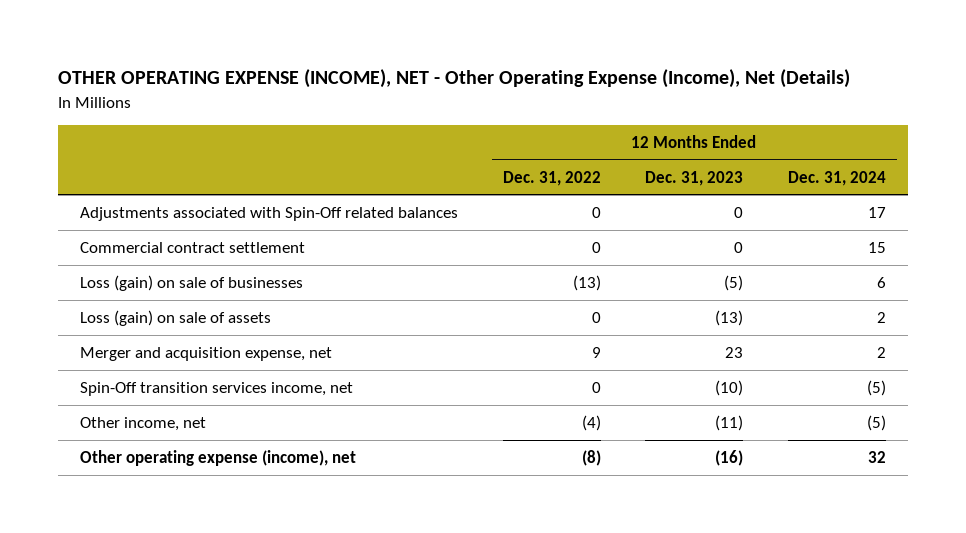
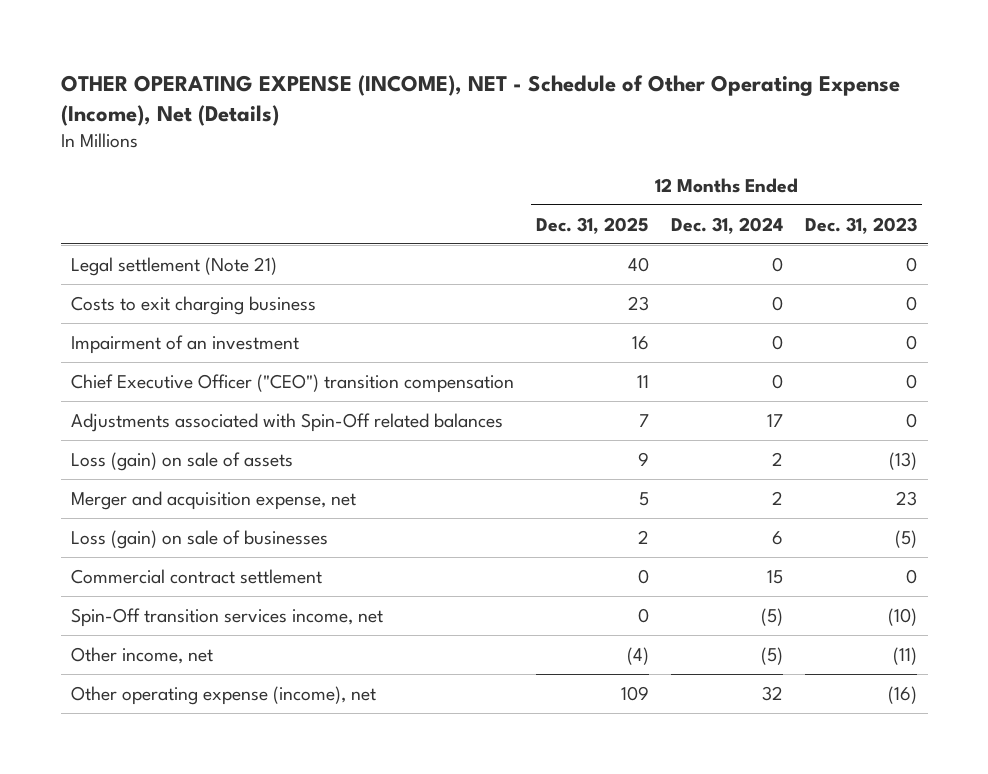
- OTHER OPERATING EXPENSE (INCOME), NET - Other Operating Expense (Income), Net (Details)
+ OTHER OPERATING EXPENSE (INCOME), NET - Schedule of Other Operating Expense (Income), Net (Details)
- | 12 Months Ended Dec. 31, 2022 | 12 Months Ended Dec. 31, 2023 | 12 Months Ended Dec. 31, 2024
+ | 12 Months Ended Dec. 31, 2025 | 12 Months Ended Dec. 31, 2024 | 12 Months Ended Dec. 31, 2023
+ Legal settlement (Note 21) | 40 | 0 | 0
+ Costs to exit charging business | 23 | 0 | 0
+ Impairment of an investment | 16 | 0 | 0
+ Chief Executive Officer ("CEO") transition compensation | 11 | 0 | 0
moved down: Loss (gain) on sale of businesses | 2 | 6 | (5)
moved down: Commercial contract settlement | 0 | 15 | 0

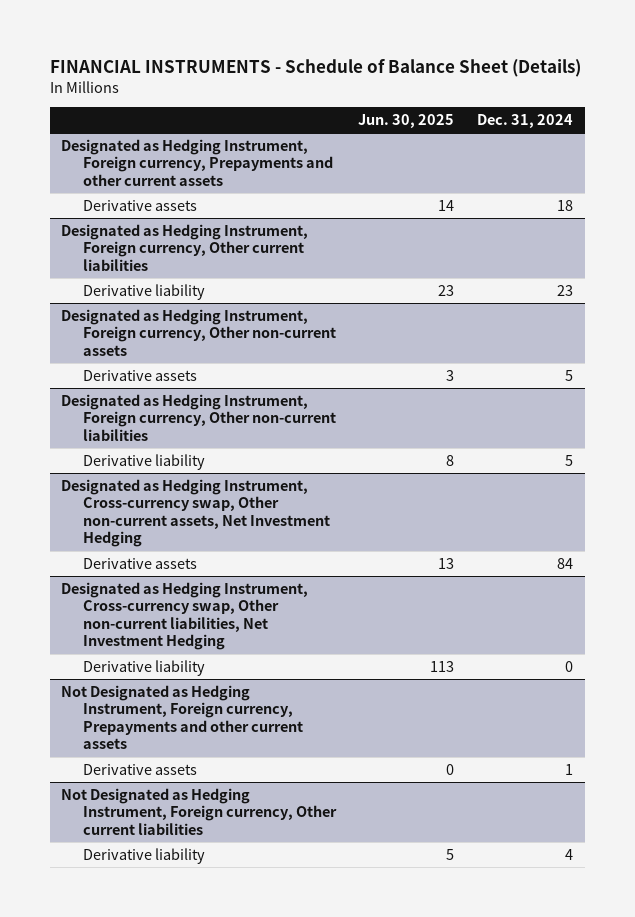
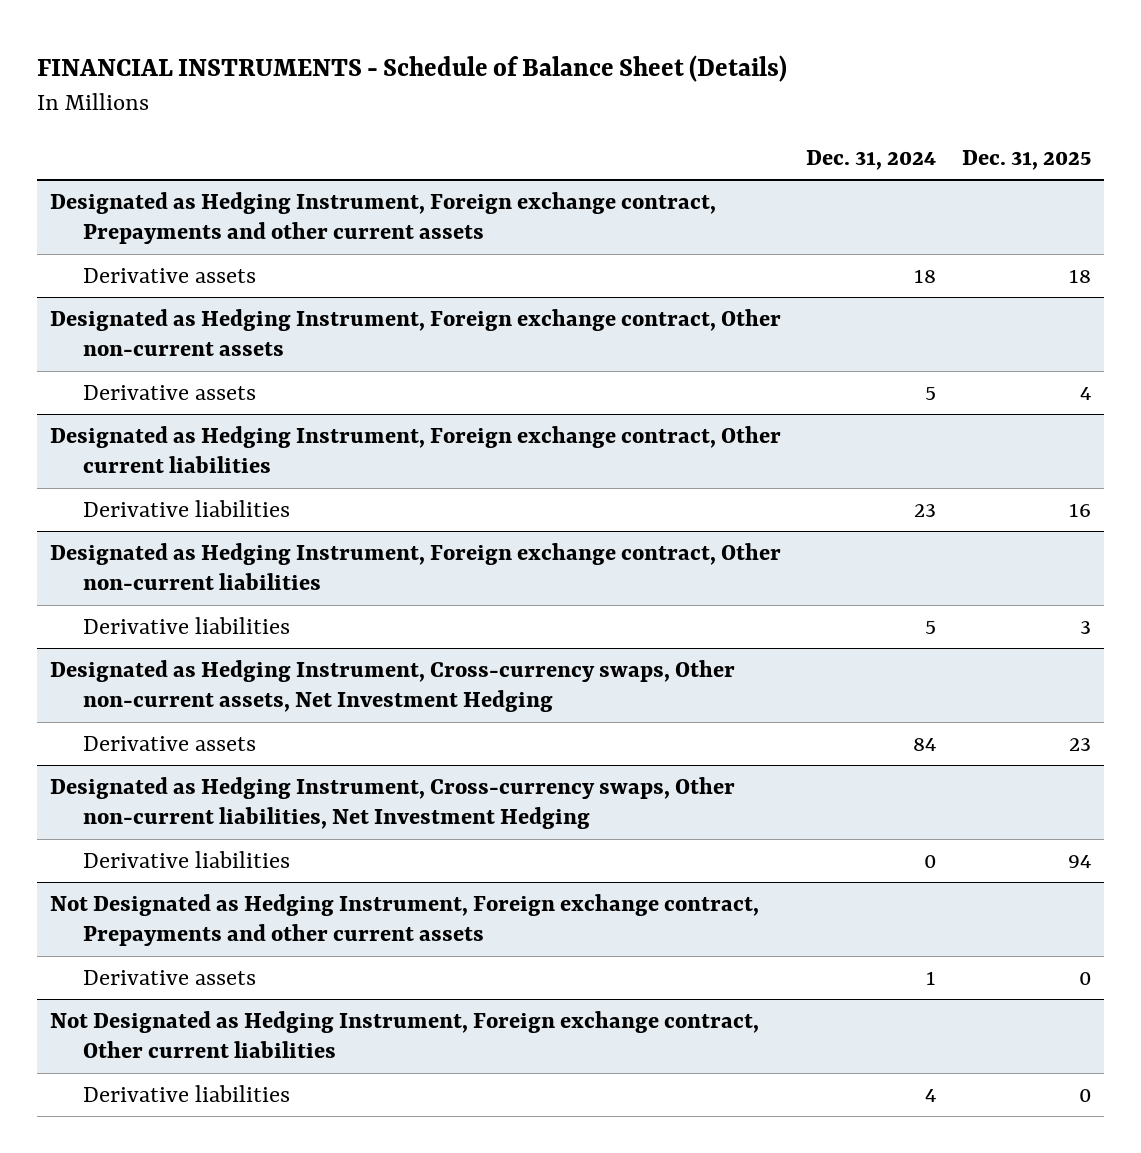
- | Jun. 30, 2025 | Dec. 31, 2024
+ | Dec. 31, 2024 | Dec. 31, 2025
- Designated as Hedging Instrument, Foreign currency, Prepayments and other current assets
+ Designated as Hedging Instrument, Foreign exchange contract, Prepayments and other current assets
- Designated as Hedging Instrument, Foreign currency, Other current liabilities
- Derivative liability | 23 | 23
- Designated as Hedging Instrument, Foreign currency, Other non-current assets
+ Designated as Hedging Instrument, Foreign exchange contract, Other non-current assets
- Designated as Hedging Instrument, Foreign currency, Other non-current liabilities
- Derivative liability | 8 | 5
- Designated as Hedging Instrument, Cross-currency swap, Other non-current assets, Net Investment Hedging
+ Designated as Hedging Instrument, Foreign exchange contract, Other current liabilities
+ Derivative liabilities | 23 | 16
+ Designated as Hedging Instrument, Foreign exchange contract, Other non-current liabilities
+ Derivative liabilities | 5 | 3
+ Designated as Hedging Instrument, Cross-currency swaps, Other non-current assets, Net Investment Hedging
- Designated as Hedging Instrument, Cross-currency swap, Other non-current liabilities, Net Investment Hedging
- Derivative liability | 113 | 0
- Not Designated as Hedging Instrument, Foreign currency, Prepayments and other current assets
+ Designated as Hedging Instrument, Cross-currency swaps, Other non-current liabilities, Net Investment Hedging
+ Derivative liabilities | 0 | 94
+ Not Designated as Hedging Instrument, Foreign exchange contract, Prepayments and other current assets
- Not Designated as Hedging Instrument, Foreign currency, Other current liabilities
- Derivative liability | 5 | 4
+ Not Designated as Hedging Instrument, Foreign exchange contract, Other current liabilities
+ Derivative liabilities | 4 | 0

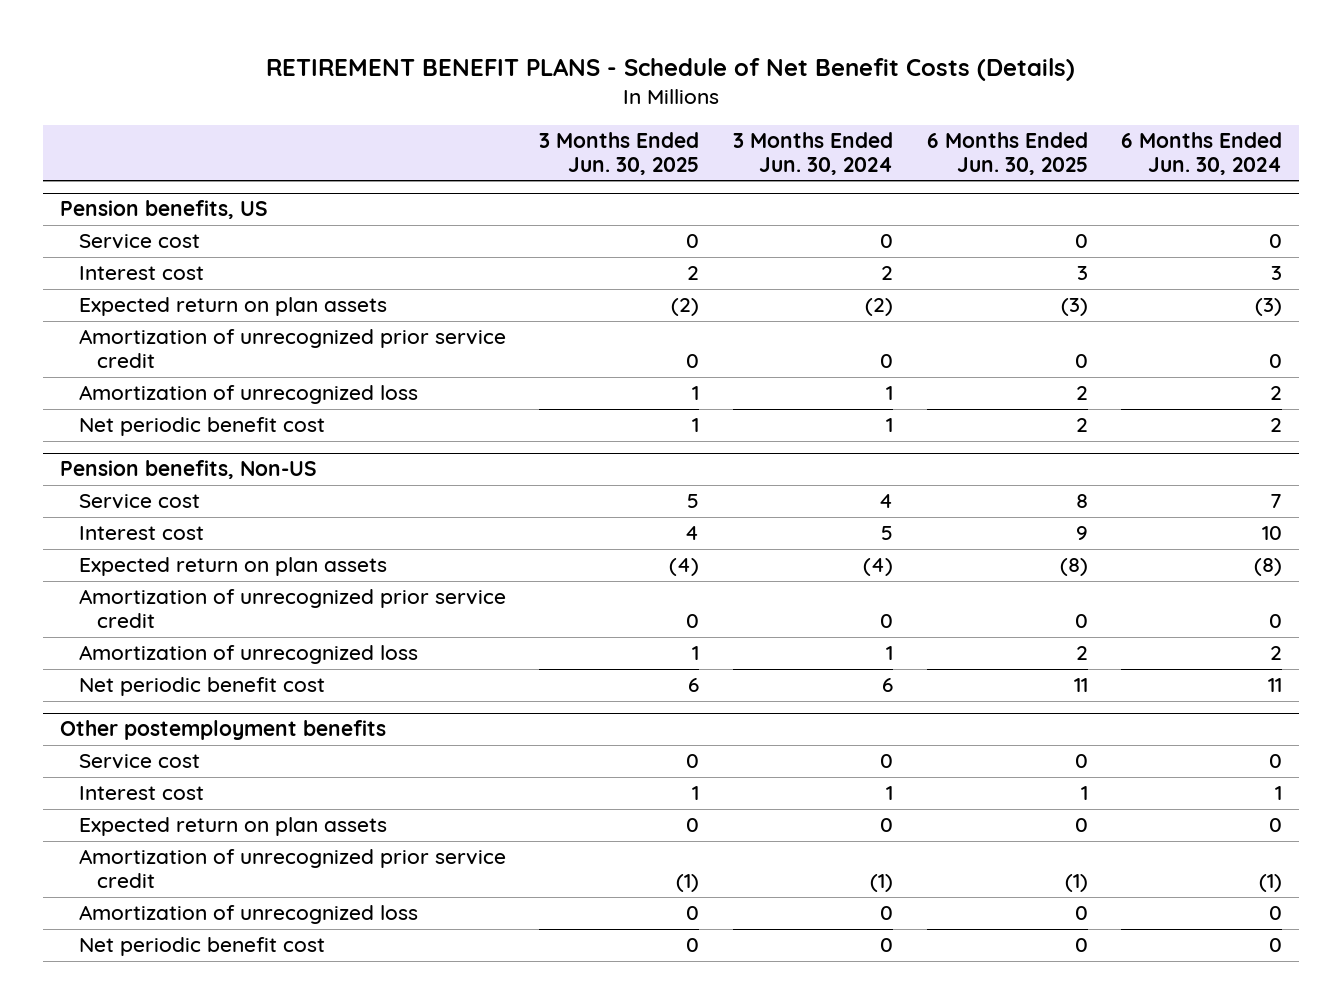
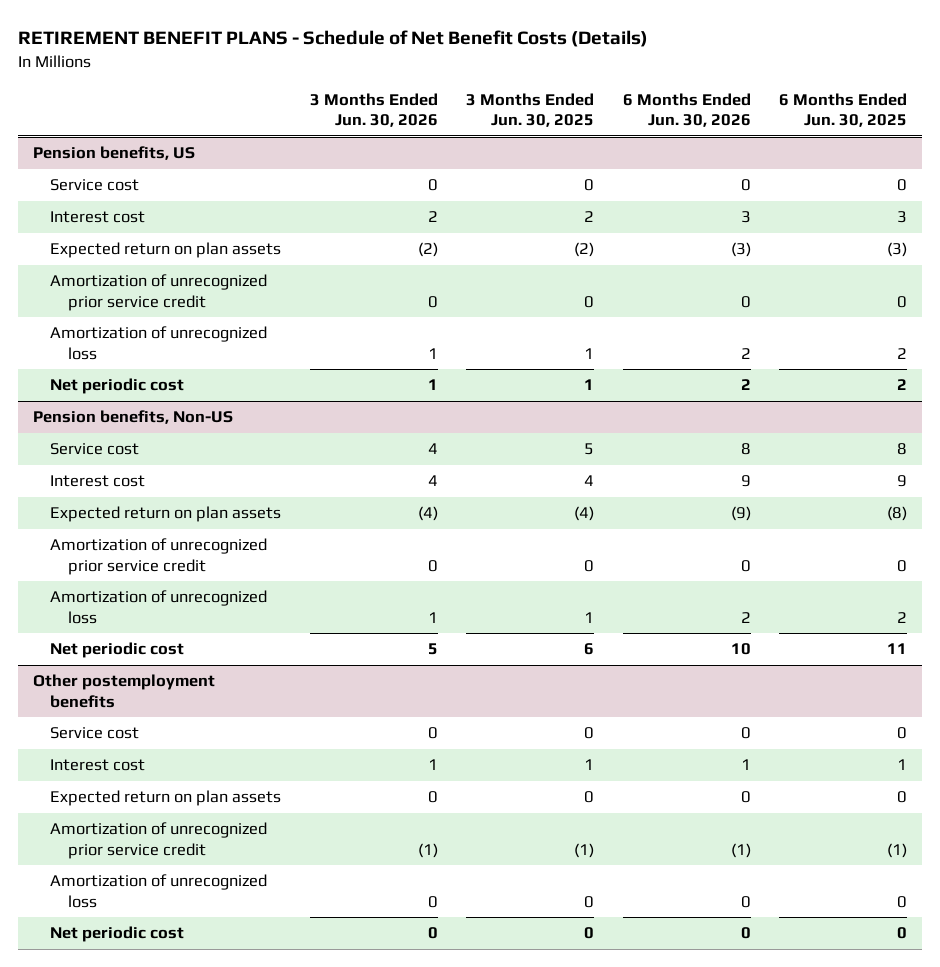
- | 3 Months Ended Jun. 30, 2025 | 3 Months Ended Jun. 30, 2024 | 6 Months Ended Jun. 30, 2025 | 6 Months Ended Jun. 30, 2024
+ | 3 Months Ended Jun. 30, 2026 | 3 Months Ended Jun. 30, 2025 | 6 Months Ended Jun. 30, 2026 | 6 Months Ended Jun. 30, 2025
@ Pension benefits, US
- Net periodic benefit cost | 1 | 1 | 2 | 2
+ Net periodic cost | 1 | 1 | 2 | 2
@ Pension benefits, Non-US
- Net periodic benefit cost | 6 | 6 | 11 | 11
+ Net periodic cost | 5 | 6 | 10 | 11
@ Other postemployment benefits
- Net periodic benefit cost | 0 | 0 | 0 | 0
+ Net periodic cost | 0 | 0 | 0 | 0

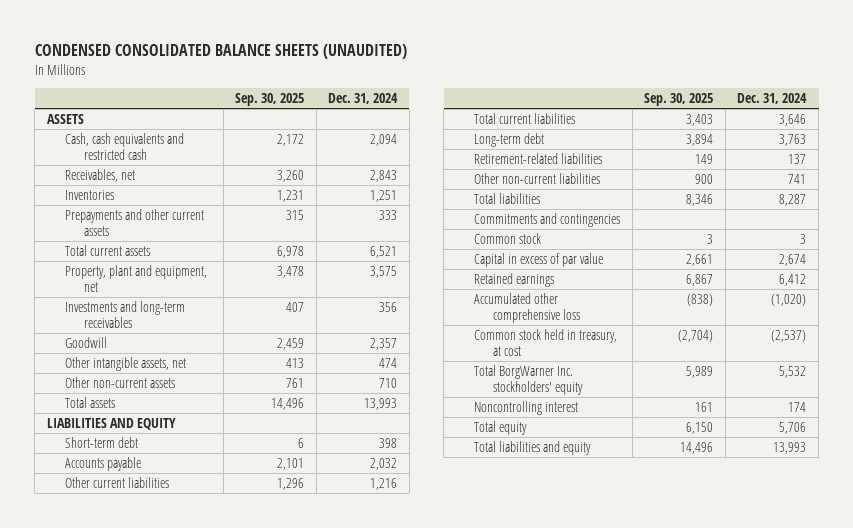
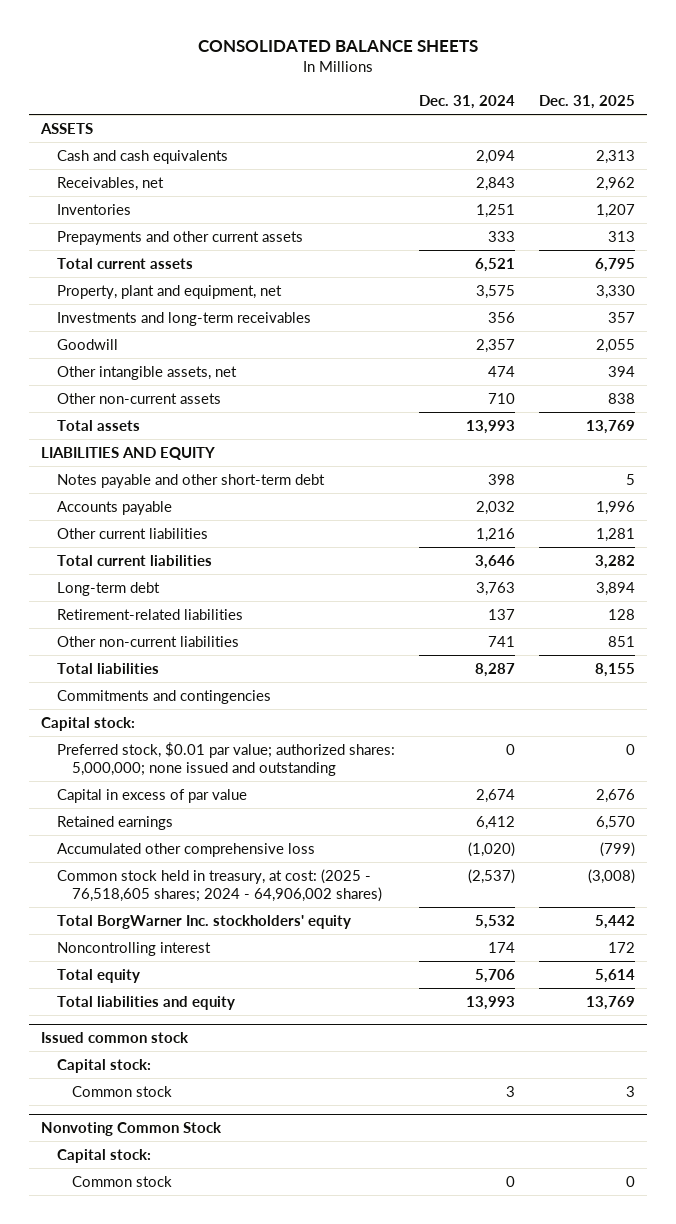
- CONDENSED CONSOLIDATED BALANCE SHEETS (UNAUDITED)
+ CONSOLIDATED BALANCE SHEETS
- | Sep. 30, 2025 | Dec. 31, 2024
+ | Dec. 31, 2024 | Dec. 31, 2025
- Cash, cash equivalents and restricted cash | 2,172 | 2,094
+ Cash and cash equivalents | 2,094 | 2,313
- Short-term debt | 6 | 398
+ Notes payable and other short-term debt | 398 | 5
- Common stock | 3 | 3
+ Capital stock:
+ Preferred stock, $0.01 par value; authorized shares: 5,000,000; none issued and outstanding | 0 | 0
- Common stock held in treasury, at cost | (2,704) | (2,537)
+ Common stock held in treasury, at cost: (2025 - 76,518,605 shares; 2024 - 64,906,002 shares) | (2,537) | (3,008)
+ Issued common stock
+ Capital stock:
+ Common stock | 3 | 3
+ Nonvoting Common Stock
+ Capital stock:
+ Common stock | 0 | 0

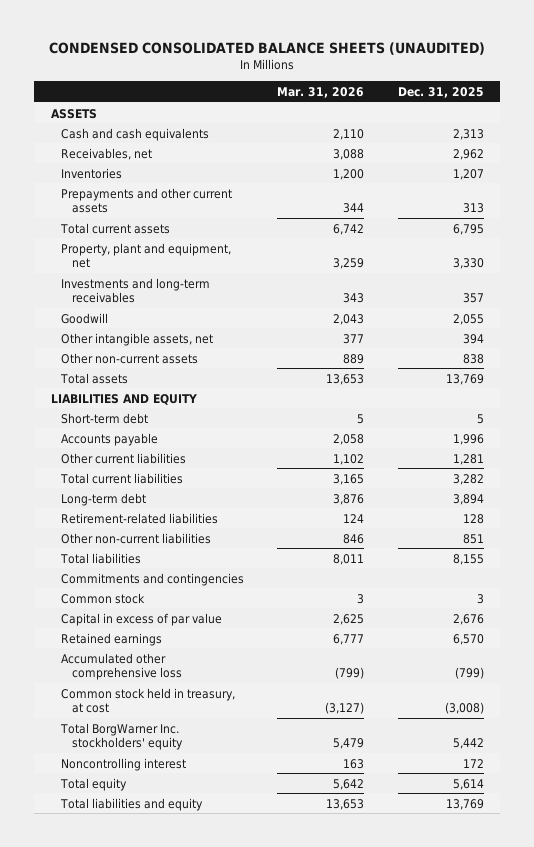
- CONSOLIDATED BALANCE SHEETS
+ CONDENSED CONSOLIDATED BALANCE SHEETS (UNAUDITED)
- | Dec. 31, 2024 | Dec. 31, 2025
+ | Mar. 31, 2026 | Dec. 31, 2025
- Notes payable and other short-term debt | 398 | 5
+ Short-term debt | 5 | 5
- Capital stock:
- Preferred stock, $0.01 par value; authorized shares: 5,000,000; none issued and outstanding | 0 | 0
+ Common stock | 3 | 3
- Common stock held in treasury, at cost: (2025 - 76,518,605 shares; 2024 - 64,906,002 shares) | (2,537) | (3,008)
+ Common stock held in treasury, at cost | (3,127) | (3,008)
- Issued common stock
- Capital stock:
- Common stock | 3 | 3
- Nonvoting Common Stock
- Capital stock:
- Common stock | 0 | 0

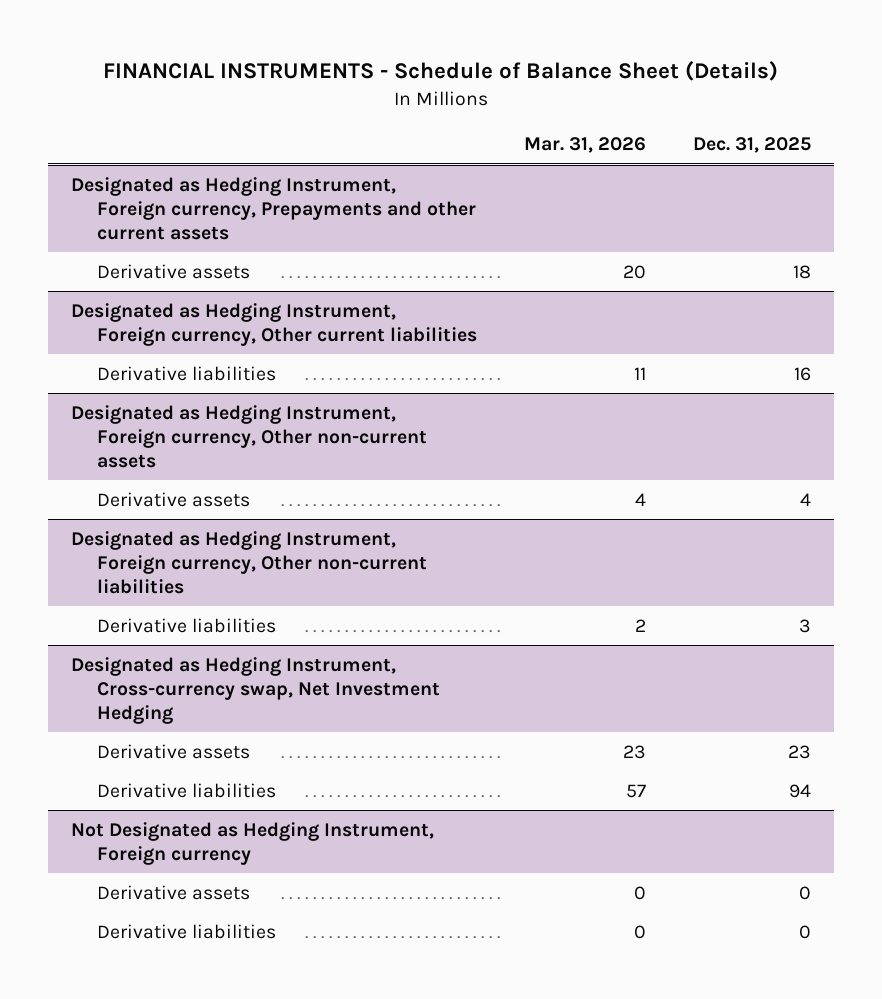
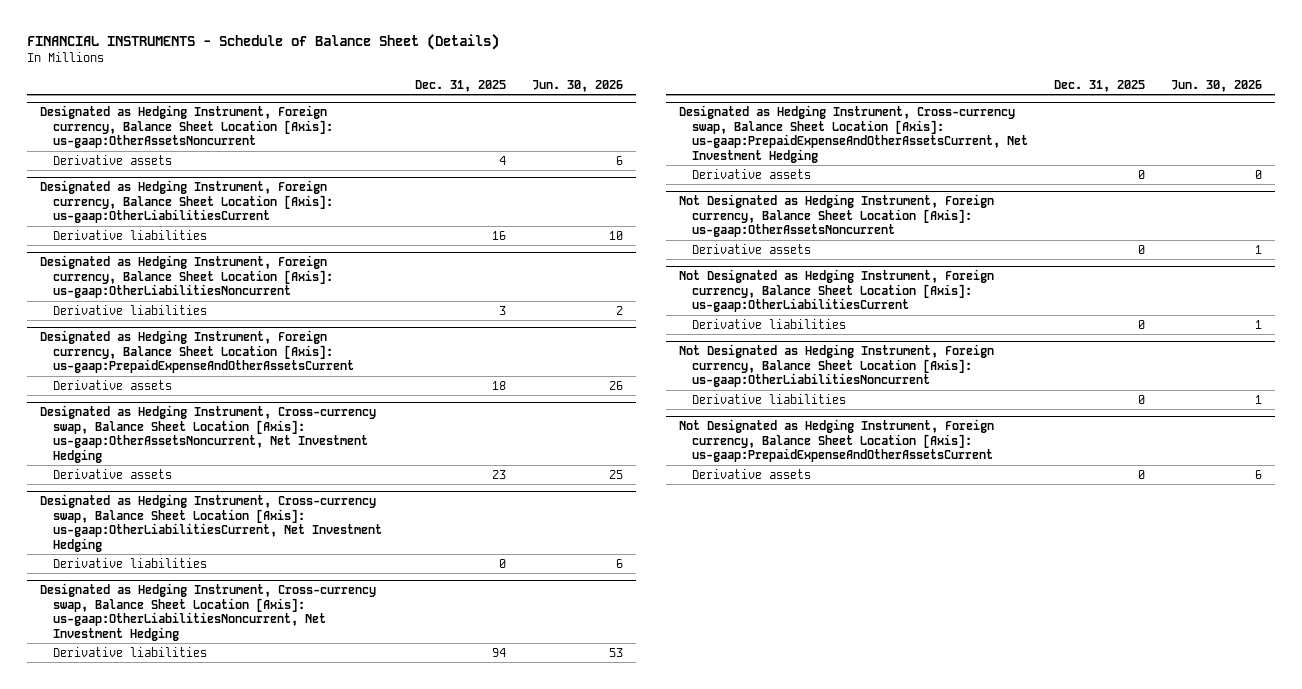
- | Mar. 31, 2026 | Dec. 31, 2025
+ | Dec. 31, 2025 | Jun. 30, 2026
- Designated as Hedging Instrument, Foreign currency, Prepayments and other current assets
- Derivative assets | 20 | 18
- Designated as Hedging Instrument, Foreign currency, Other current liabilities
- Derivative liabilities | 11 | 16
- Designated as Hedging Instrument, Foreign currency, Other non-current assets
+ Designated as Hedging Instrument, Foreign currency, Balance Sheet Location [Axis]: us-gaap:OtherAssetsNoncurrent
- Designated as Hedging Instrument, Foreign currency, Other non-current liabilities
+ Designated as Hedging Instrument, Foreign currency, Balance Sheet Location [Axis]: us-gaap:OtherLiabilitiesCurrent
+ Derivative liabilities | 16 | 10
+ Designated as Hedging Instrument, Foreign currency, Balance Sheet Location [Axis]: us-gaap:OtherLiabilitiesNoncurrent
- Designated as Hedging Instrument, Cross-currency swap, Net Investment Hedging
+ Designated as Hedging Instrument, Foreign currency, Balance Sheet Location [Axis]: us-gaap:PrepaidExpenseAndOtherAssetsCurrent
+ Derivative assets | 18 | 26
+ Designated as Hedging Instrument, Cross-currency swap, Balance Sheet Location [Axis]: us-gaap:OtherAssetsNoncurrent, Net Investment Hedging
+ Designated as Hedging Instrument, Cross-currency swap, Balance Sheet Location [Axis]: us-gaap:OtherLiabilitiesCurrent, Net Investment Hedging
+ Derivative liabilities | 0 | 6
+ Designated as Hedging Instrument, Cross-currency swap, Balance Sheet Location [Axis]: us-gaap:OtherLiabilitiesNoncurrent, Net Investment Hedging
- Not Designated as Hedging Instrument, Foreign currency
+ Designated as Hedging Instrument, Cross-currency swap, Balance Sheet Location [Axis]: us-gaap:PrepaidExpenseAndOtherAssetsCurrent, Net Investment Hedging
+ Not Designated as Hedging Instrument, Foreign currency, Balance Sheet Location [Axis]: us-gaap:OtherAssetsNoncurrent
+ Derivative assets | 0 | 1
+ Not Designated as Hedging Instrument, Foreign currency, Balance Sheet Location [Axis]: us-gaap:OtherLiabilitiesCurrent
+ Not Designated as Hedging Instrument, Foreign currency, Balance Sheet Location [Axis]: us-gaap:OtherLiabilitiesNoncurrent
+ Derivative liabilities | 0 | 1
+ Not Designated as Hedging Instrument, Foreign currency, Balance Sheet Location [Axis]: us-gaap:PrepaidExpenseAndOtherAssetsCurrent
+ Derivative assets | 0 | 6

